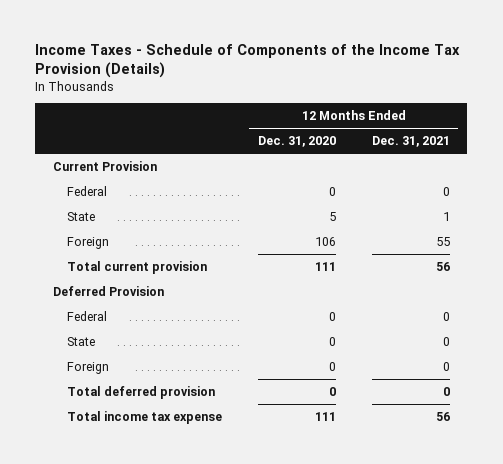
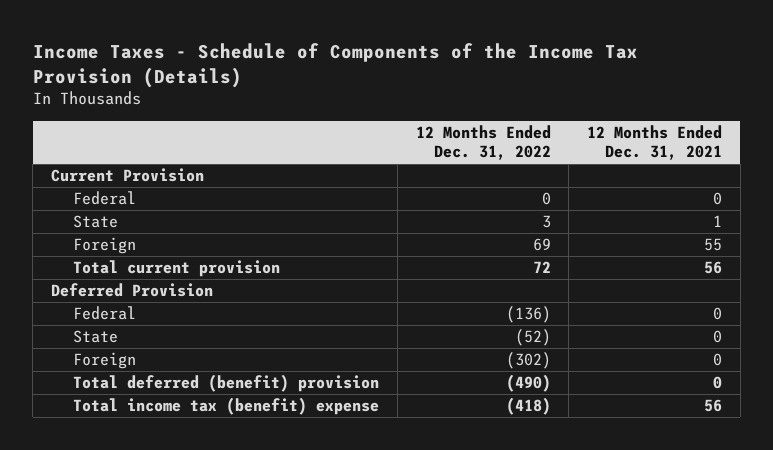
- | 12 Months Ended Dec. 31, 2020 | 12 Months Ended Dec. 31, 2021
+ | 12 Months Ended Dec. 31, 2022 | 12 Months Ended Dec. 31, 2021
- Total deferred provision | 0 | 0
- Total income tax expense | 111 | 56
+ Total deferred (benefit) provision | (490) | 0
+ Total income tax (benefit) expense | (418) | 56

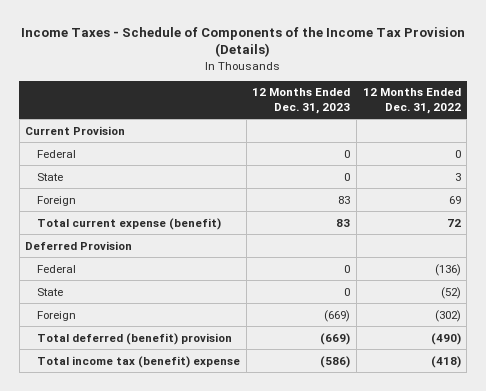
- | 12 Months Ended Dec. 31, 2022 | 12 Months Ended Dec. 31, 2021
+ | 12 Months Ended Dec. 31, 2023 | 12 Months Ended Dec. 31, 2022
- Total current provision | 72 | 56
+ Total current expense (benefit) | 83 | 72

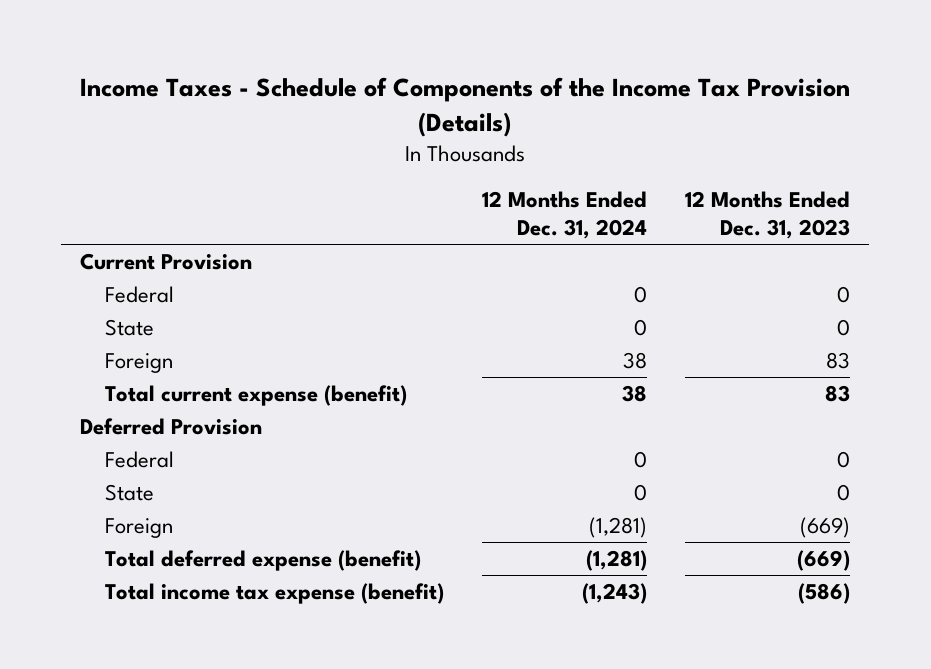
- | 12 Months Ended Dec. 31, 2023 | 12 Months Ended Dec. 31, 2022
+ | 12 Months Ended Dec. 31, 2024 | 12 Months Ended Dec. 31, 2023
- Total deferred (benefit) provision | (669) | (490)
- Total income tax (benefit) expense | (586) | (418)
+ Total deferred expense (benefit) | (1,281) | (669)
+ Total income tax expense (benefit) | (1,243) | (586)

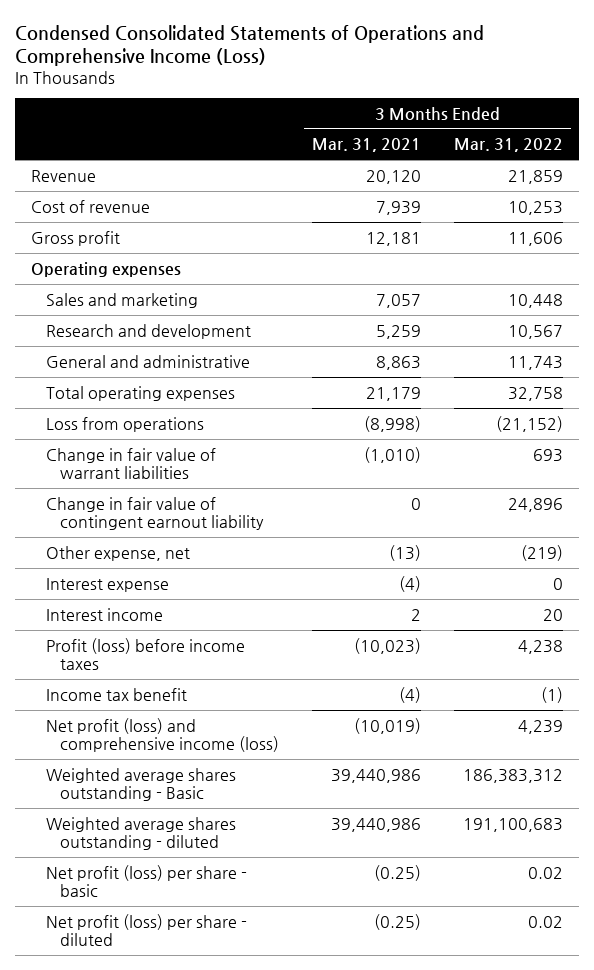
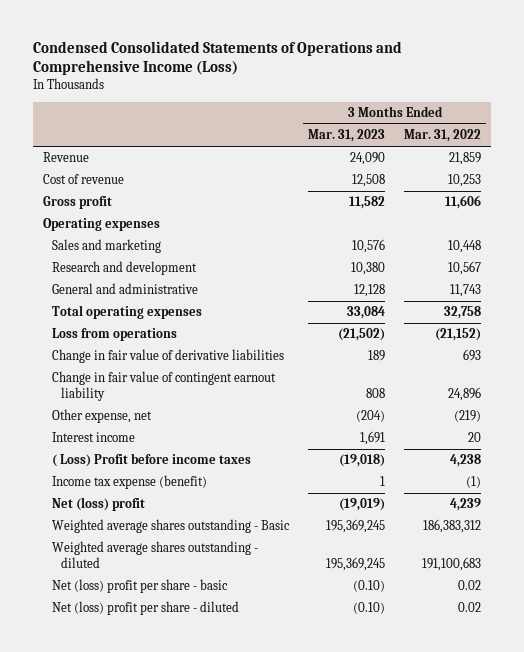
- | 3 Months Ended Mar. 31, 2021 | 3 Months Ended Mar. 31, 2022
+ | 3 Months Ended Mar. 31, 2023 | 3 Months Ended Mar. 31, 2022
- Change in fair value of warrant liabilities | (1,010) | 693
+ Change in fair value of derivative liabilities | 189 | 693
- Interest expense | (4) | 0
- Profit (loss) before income taxes | (10,023) | 4,238
- Income tax benefit | (4) | (1)
- Net profit (loss) and comprehensive income (loss) | (10,019) | 4,239
+ ( Loss) Profit before income taxes | (19,018) | 4,238
+ Income tax expense (benefit) | 1 | (1)
+ Net (loss) profit | (19,019) | 4,239
- Net profit (loss) per share - basic | (0.25) | 0.02
- Net profit (loss) per share - diluted | (0.25) | 0.02
+ Net (loss) profit per share - basic | (0.10) | 0.02
+ Net (loss) profit per share - diluted | (0.10) | 0.02

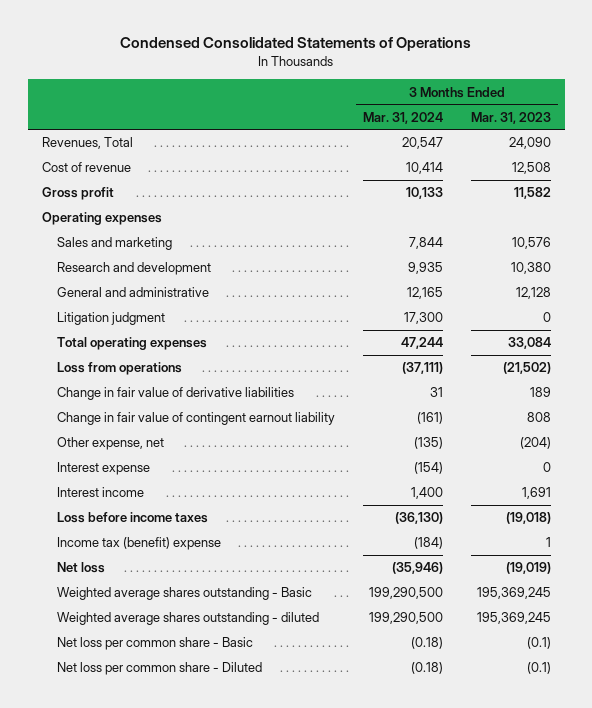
- Condensed Consolidated Statements of Operations and Comprehensive Income (Loss)
+ Condensed Consolidated Statements of Operations
- | 3 Months Ended Mar. 31, 2023 | 3 Months Ended Mar. 31, 2022
+ | 3 Months Ended Mar. 31, 2024 | 3 Months Ended Mar. 31, 2023
- Revenue | 24,090 | 21,859
+ Revenues, Total | 20,547 | 24,090
+ Litigation judgment | 17,300 | 0
+ Interest expense | (154) | 0
- ( Loss) Profit before income taxes | (19,018) | 4,238
- Income tax expense (benefit) | 1 | (1)
- Net (loss) profit | (19,019) | 4,239
+ Loss before income taxes | (36,130) | (19,018)
+ Income tax (benefit) expense | (184) | 1
+ Net loss | (35,946) | (19,019)
- Net (loss) profit per share - basic | (0.10) | 0.02
- Net (loss) profit per share - diluted | (0.10) | 0.02
+ Net loss per common share - Basic | (0.18) | (0.1)
+ Net loss per common share - Diluted | (0.18) | (0.1)

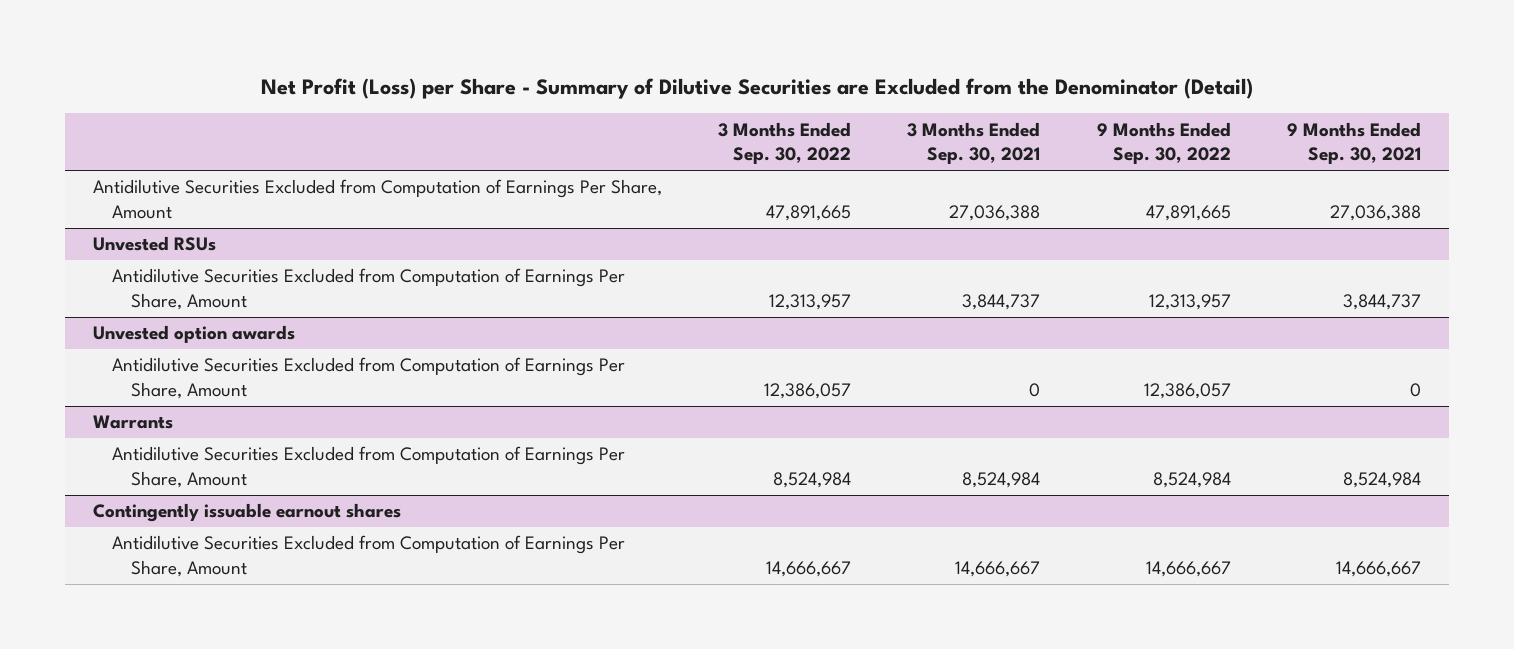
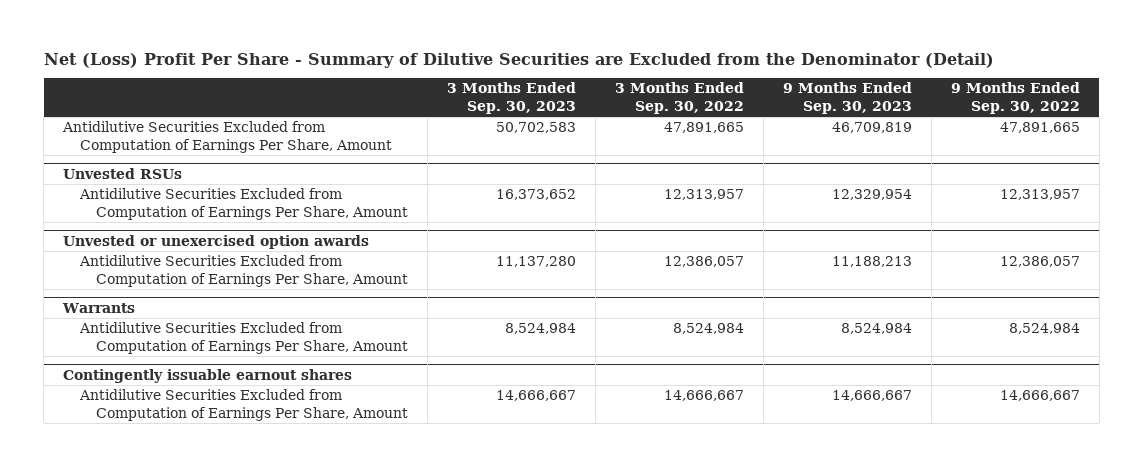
- Net Profit (Loss) per Share - Summary of Dilutive Securities are Excluded from the Denominator (Detail)
+ Net (Loss) Profit Per Share - Summary of Dilutive Securities are Excluded from the Denominator (Detail)
- | 3 Months Ended Sep. 30, 2022 | 3 Months Ended Sep. 30, 2021 | 9 Months Ended Sep. 30, 2022 | 9 Months Ended Sep. 30, 2021
+ | 3 Months Ended Sep. 30, 2023 | 3 Months Ended Sep. 30, 2022 | 9 Months Ended Sep. 30, 2023 | 9 Months Ended Sep. 30, 2022
- Unvested option awards
+ Unvested or unexercised option awards

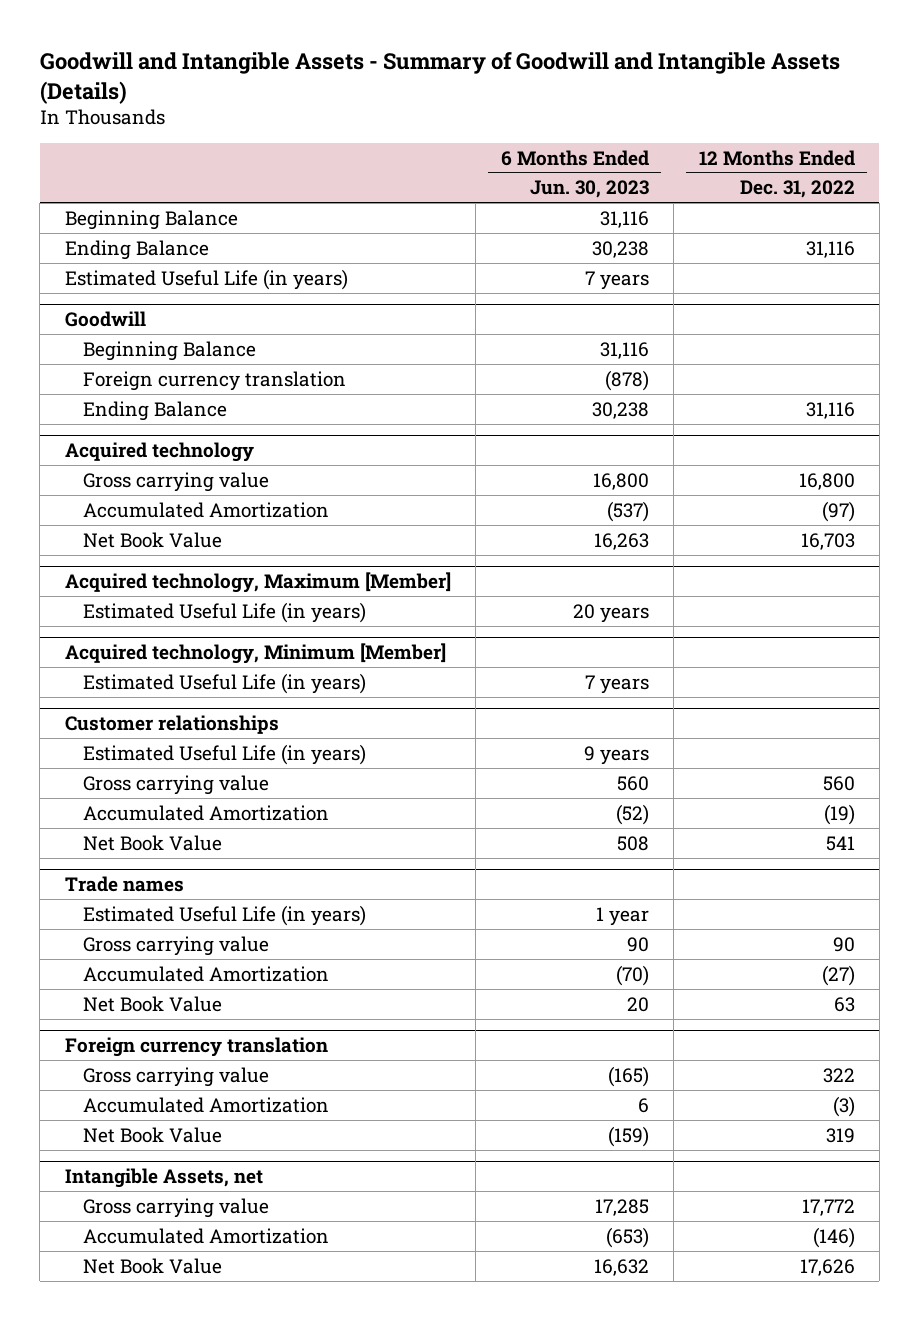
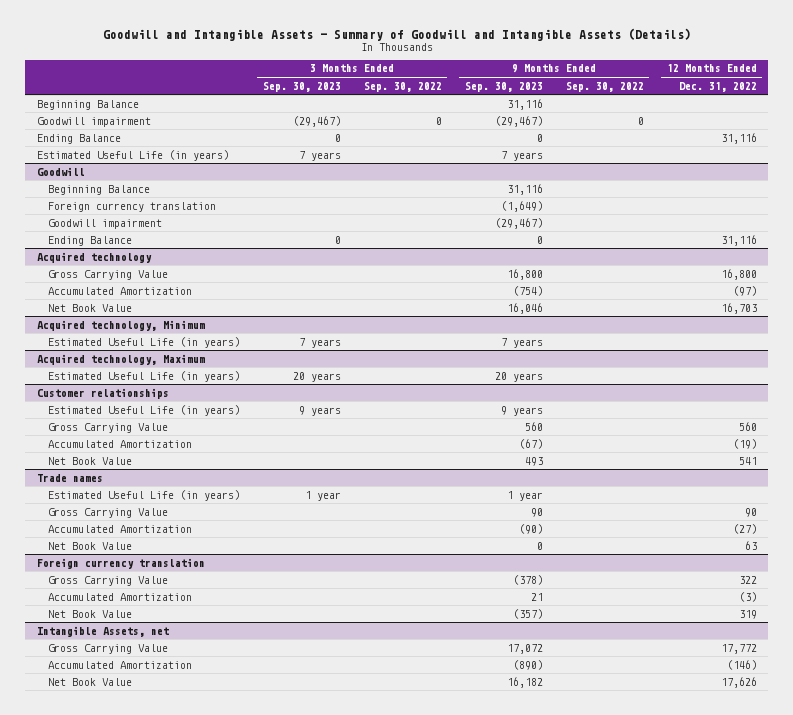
- | 6 Months Ended Jun. 30, 2023 | 12 Months Ended Dec. 31, 2022
+ | 3 Months Ended Sep. 30, 2023 | 3 Months Ended Sep. 30, 2022 | 9 Months Ended Sep. 30, 2023 | 9 Months Ended Sep. 30, 2022 | 12 Months Ended Dec. 31, 2022
+ Goodwill impairment | (29,467) | 0 | (29,467) | 0 |
@ Goodwill
+ Goodwill impairment | | | (29,467) | |
@ Acquired technology
- Gross carrying value | 16,800 | 16,800
+ Gross Carrying Value | | | 16,800 | | 16,800
- Acquired technology, Maximum [Member]
+ Acquired technology, Minimum
- Acquired technology, Minimum [Member]
+ Acquired technology, Maximum
@ Customer relationships
- Gross carrying value | 560 | 560
+ Gross Carrying Value | | | 560 | | 560
@ Trade names
- Gross carrying value | 90 | 90
+ Gross Carrying Value | | | 90 | | 90
@ Foreign currency translation
- Gross carrying value | (165) | 322
+ Gross Carrying Value | | | (378) | | 322
@ Intangible Assets, net
- Gross carrying value | 17,285 | 17,772
+ Gross Carrying Value | | | 17,072 | | 17,772

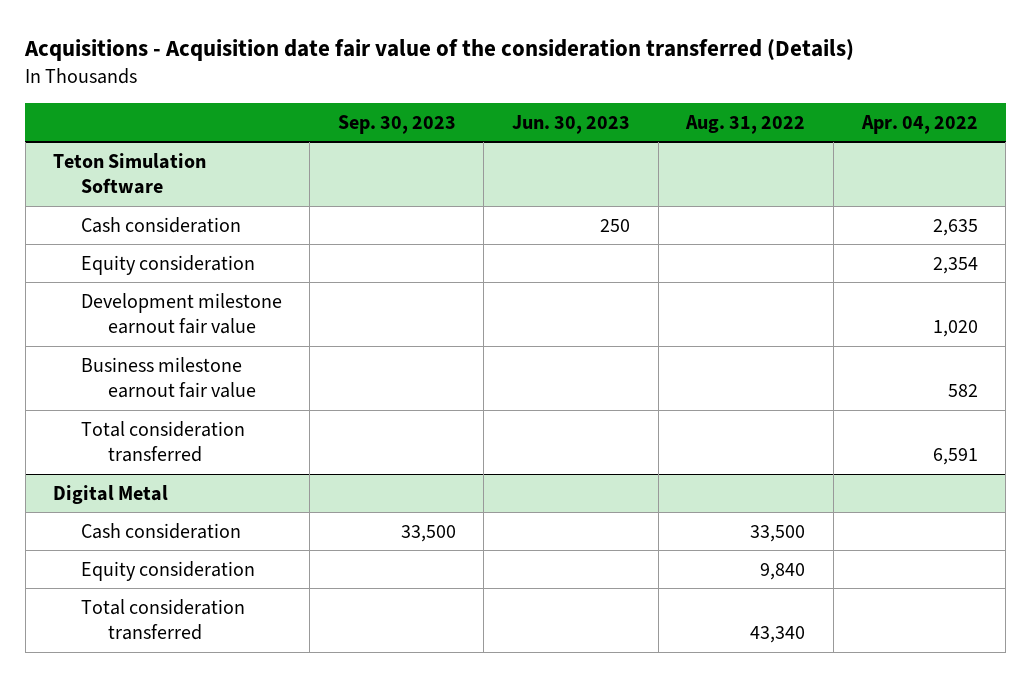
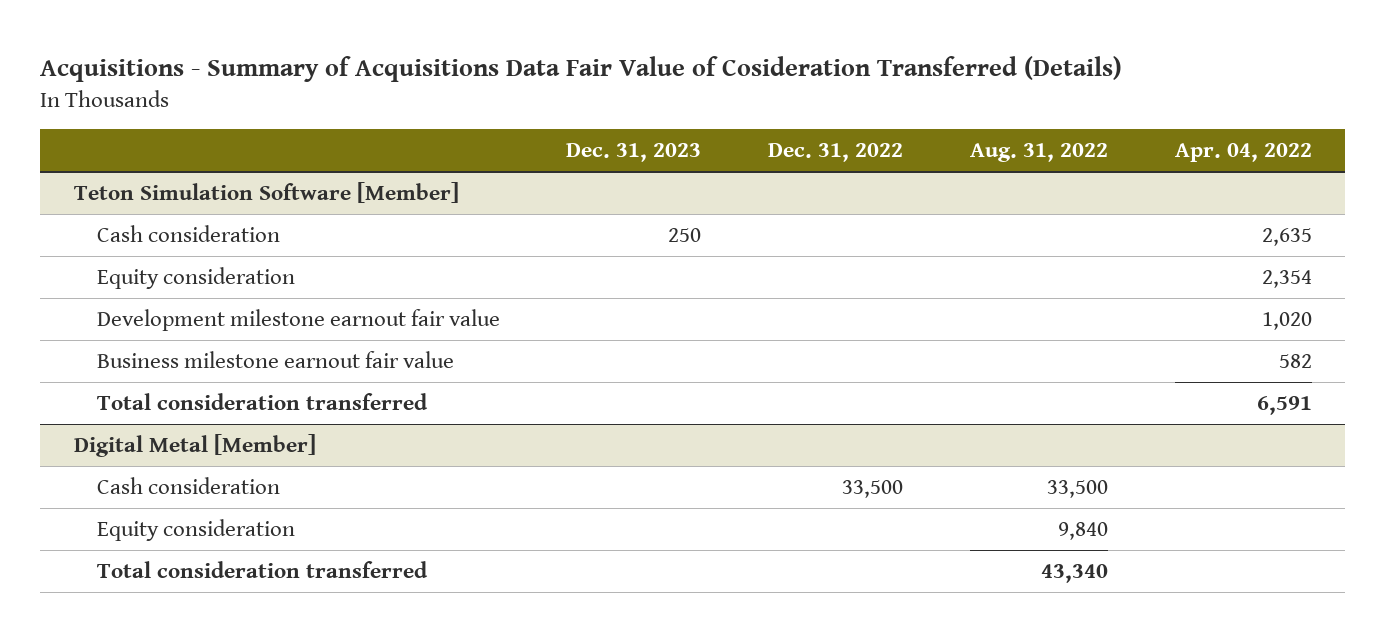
- Acquisitions - Acquisition date fair value of the consideration transferred (Details)
+ Acquisitions - Summary of Acquisitions Data Fair Value of Cosideration Transferred (Details)
- | Sep. 30, 2023 | Jun. 30, 2023 | Aug. 31, 2022 | Apr. 04, 2022
+ | Dec. 31, 2023 | Dec. 31, 2022 | Aug. 31, 2022 | Apr. 04, 2022
- Teton Simulation Software
+ Teton Simulation Software [Member]
- Digital Metal
+ Digital Metal [Member]

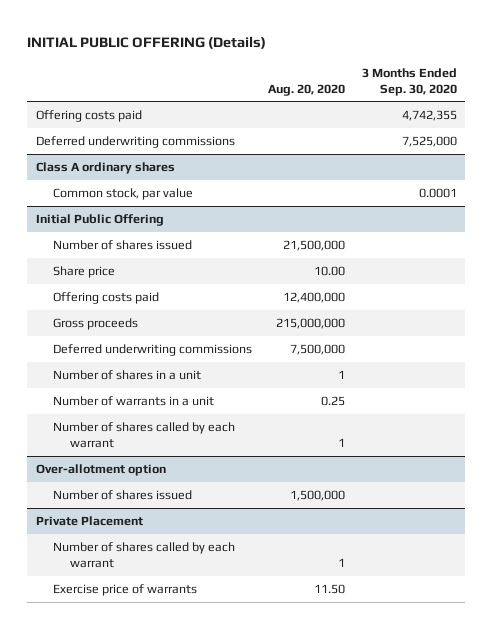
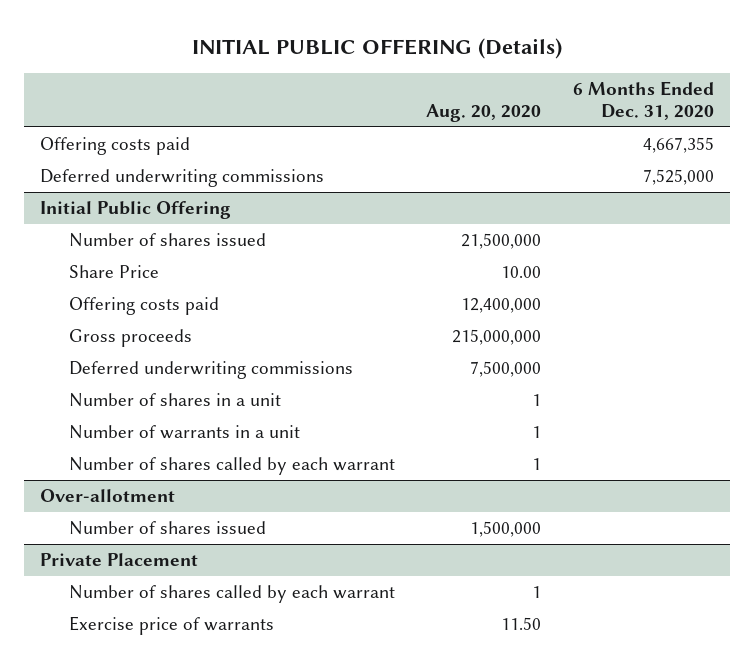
- | Aug. 20, 2020 | 3 Months Ended Sep. 30, 2020
+ | Aug. 20, 2020 | 6 Months Ended Dec. 31, 2020
- Class A ordinary shares
- Common stock, par value | | 0.0001
@ Initial Public Offering
- Share price | 10.00 |
+ Share Price | 10.00 |
- Number of warrants in a unit | 0.25 |
+ Number of warrants in a unit | 1 |
- Over-allotment option
+ Over-allotment

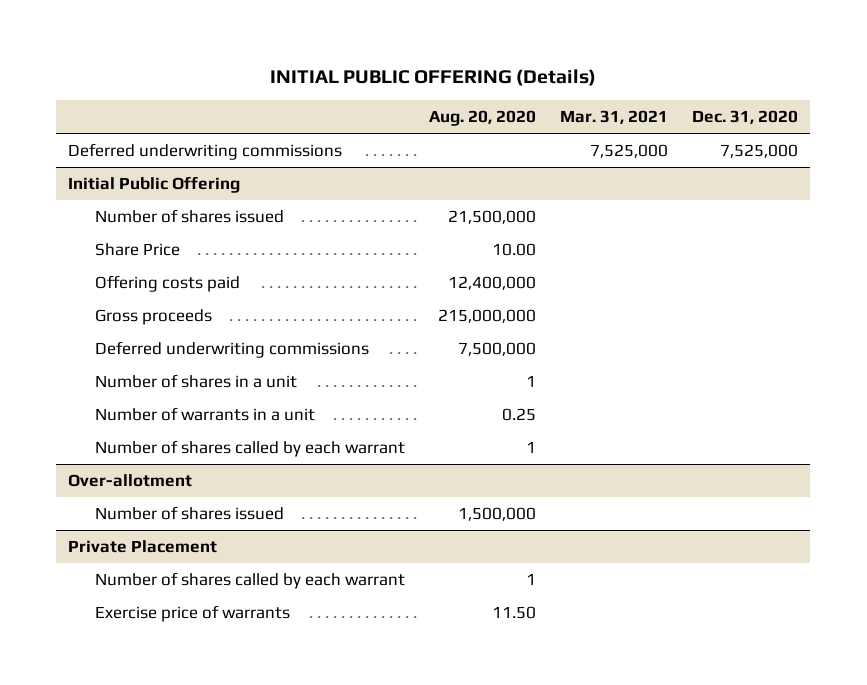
- | Aug. 20, 2020 | 6 Months Ended Dec. 31, 2020
+ | Aug. 20, 2020 | Mar. 31, 2021 | Dec. 31, 2020
- Offering costs paid | | 4,667,355
@ Initial Public Offering
- Number of warrants in a unit | 1 |
+ Number of warrants in a unit | 0.25 | |

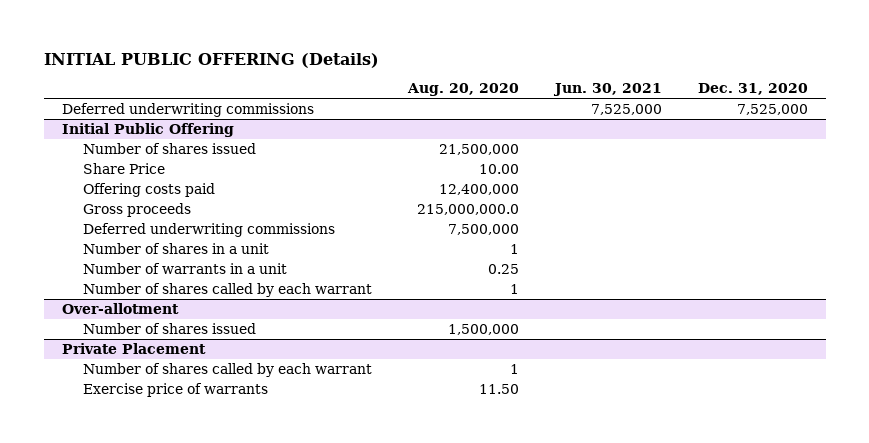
- | Aug. 20, 2020 | Mar. 31, 2021 | Dec. 31, 2020
+ | Aug. 20, 2020 | Jun. 30, 2021 | Dec. 31, 2020
@ Initial Public Offering
- Gross proceeds | 215,000,000 | |
+ Gross proceeds | 215,000,000.0 | |

